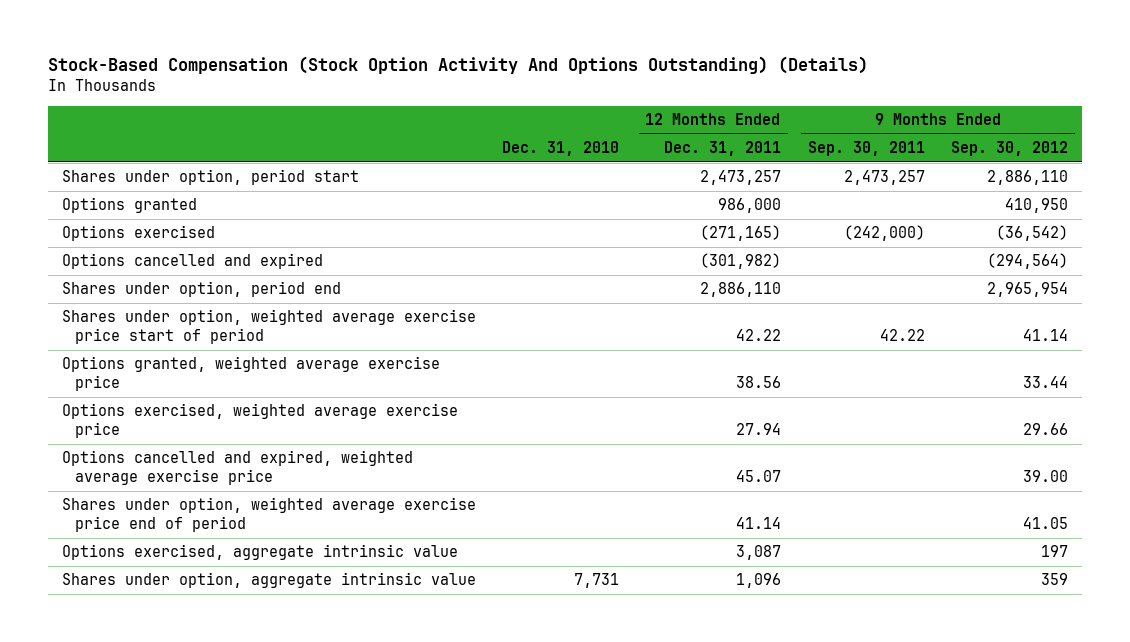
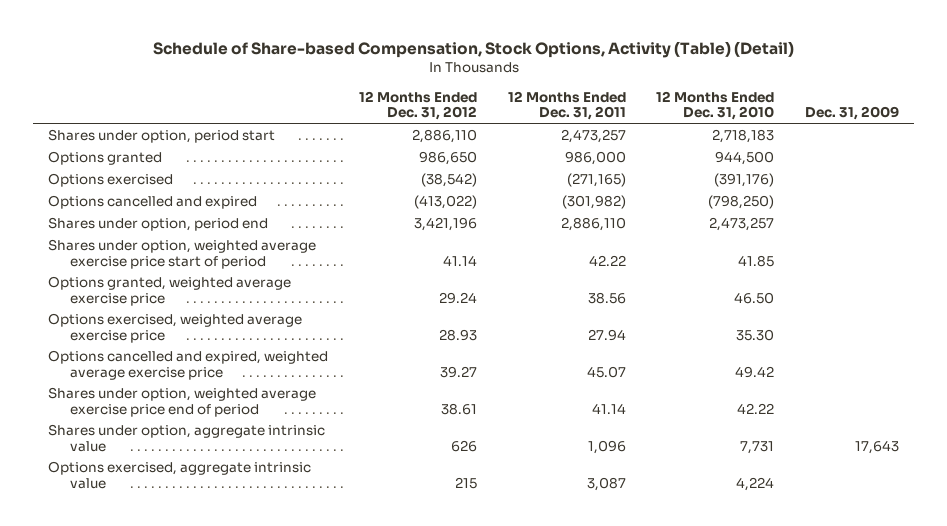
- Stock-Based Compensation (Stock Option Activity And Options Outstanding) (Details)
+ Schedule of Share-based Compensation, Stock Options, Activity (Table) (Detail)
- | Dec. 31, 2010 | 12 Months Ended Dec. 31, 2011 | 9 Months Ended Sep. 30, 2011 | 9 Months Ended Sep. 30, 2012
+ | 12 Months Ended Dec. 31, 2012 | 12 Months Ended Dec. 31, 2011 | 12 Months Ended Dec. 31, 2010 | Dec. 31, 2009
moved down: Options exercised, aggregate intrinsic value | 215 | 3,087 | 4,224 |

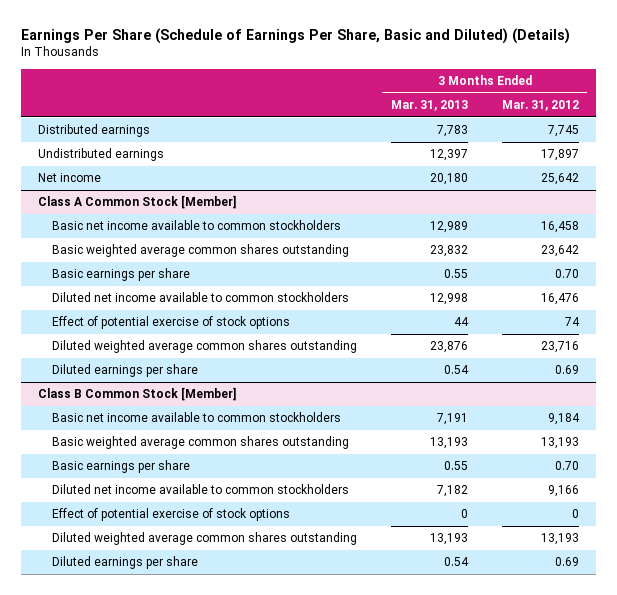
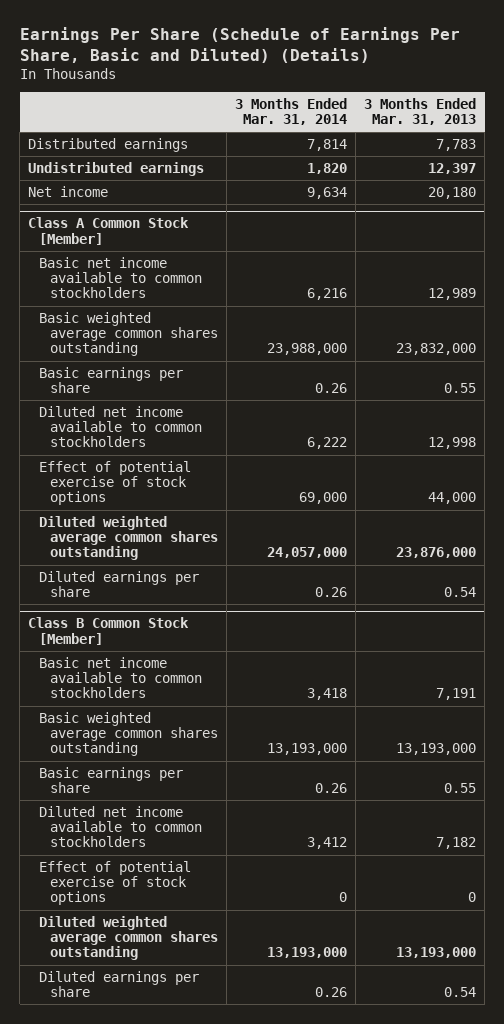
- | 3 Months Ended Mar. 31, 2013 | 3 Months Ended Mar. 31, 2012
+ | 3 Months Ended Mar. 31, 2014 | 3 Months Ended Mar. 31, 2013
@ Class A Common Stock [Member]
- Basic weighted average common shares outstanding | 23,832 | 23,642
+ Basic weighted average common shares outstanding | 23,988,000 | 23,832,000
- Effect of potential exercise of stock options | 44 | 74
- Diluted weighted average common shares outstanding | 23,876 | 23,716
+ Effect of potential exercise of stock options | 69,000 | 44,000
+ Diluted weighted average common shares outstanding | 24,057,000 | 23,876,000
@ Class B Common Stock [Member]
- Basic weighted average common shares outstanding | 13,193 | 13,193
+ Basic weighted average common shares outstanding | 13,193,000 | 13,193,000
- Diluted weighted average common shares outstanding | 13,193 | 13,193
+ Diluted weighted average common shares outstanding | 13,193,000 | 13,193,000

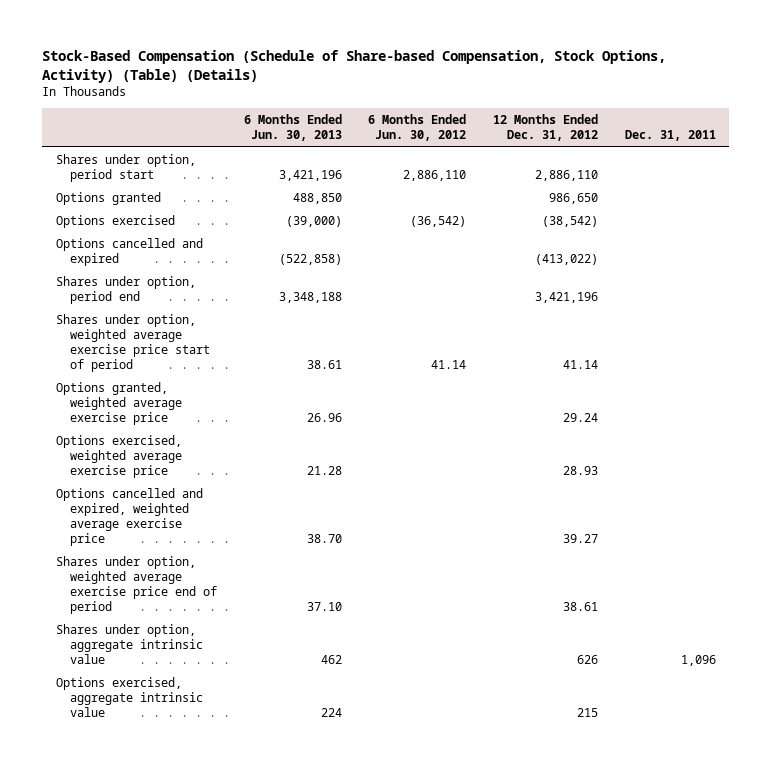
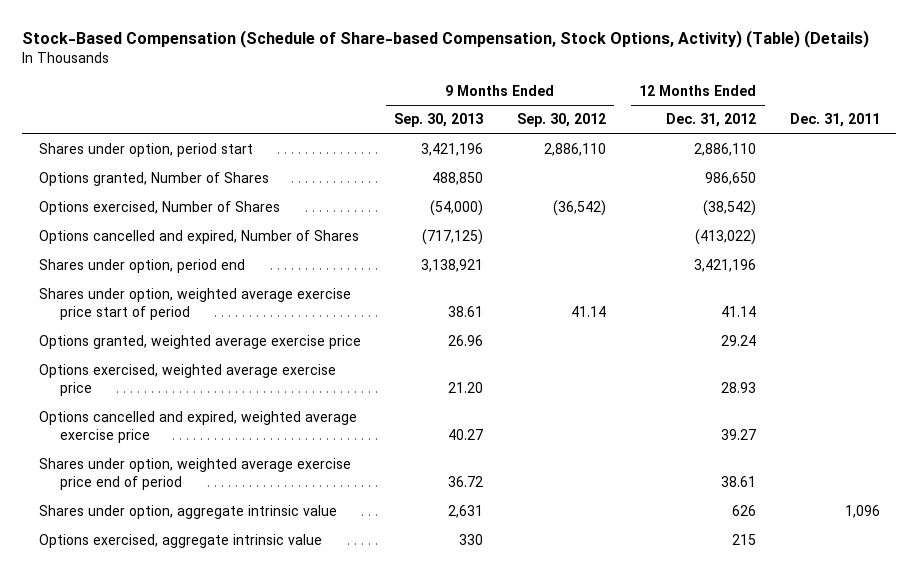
- | 6 Months Ended Jun. 30, 2013 | 6 Months Ended Jun. 30, 2012 | 12 Months Ended Dec. 31, 2012 | Dec. 31, 2011
+ | 9 Months Ended Sep. 30, 2013 | 9 Months Ended Sep. 30, 2012 | 12 Months Ended Dec. 31, 2012 | Dec. 31, 2011
- Options granted | 488,850 | | 986,650 |
- Options exercised | (39,000) | (36,542) | (38,542) |
- Options cancelled and expired | (522,858) | | (413,022) |
+ Options granted, Number of Shares | 488,850 | | 986,650 |
+ Options exercised, Number of Shares | (54,000) | (36,542) | (38,542) |
+ Options cancelled and expired, Number of Shares | (717,125) | | (413,022) |

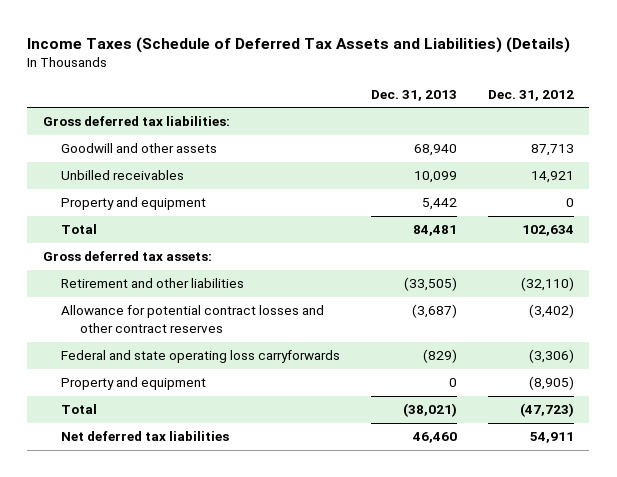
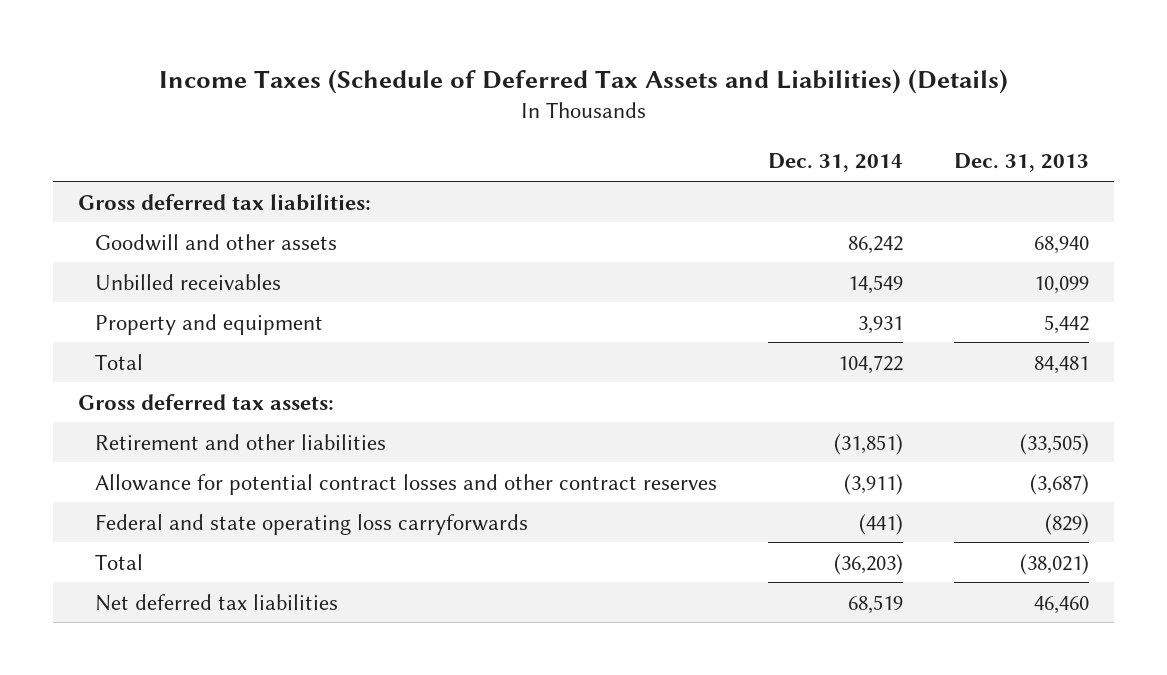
- | Dec. 31, 2013 | Dec. 31, 2012
+ | Dec. 31, 2014 | Dec. 31, 2013
- Property and equipment | 0 | (8,905)

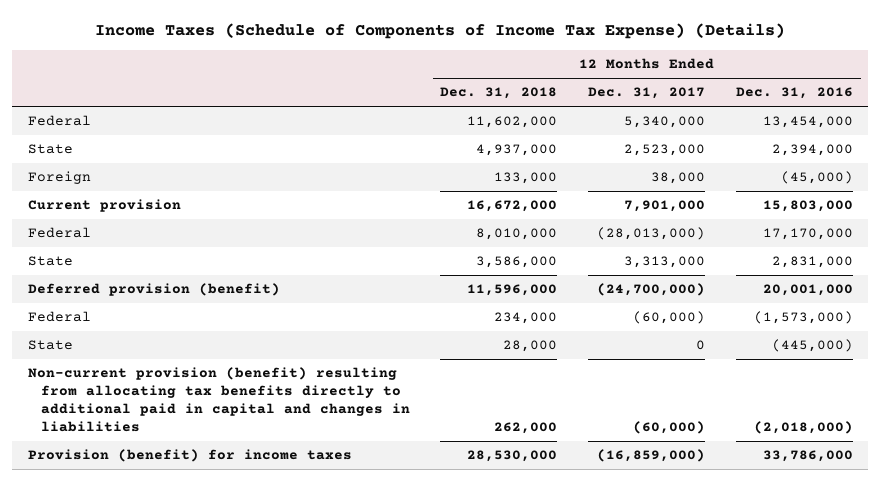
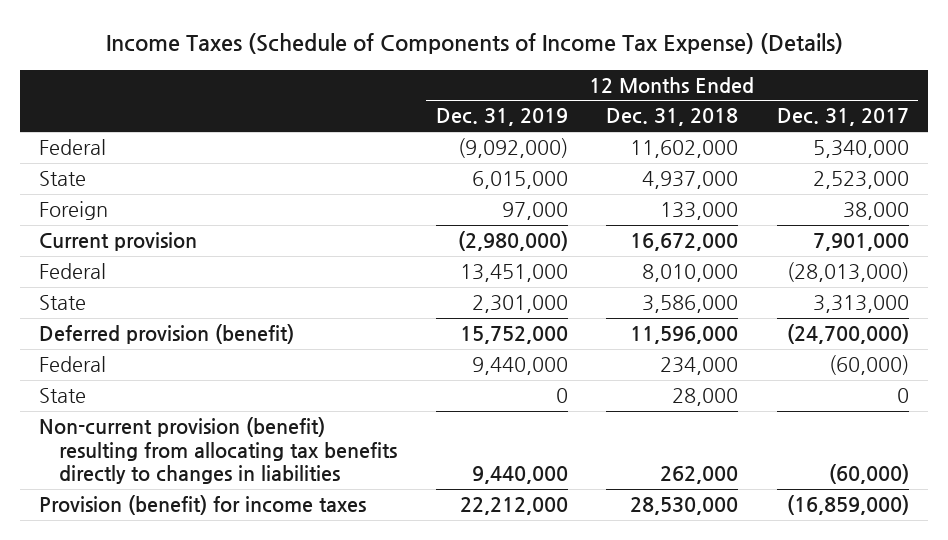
- | 12 Months Ended Dec. 31, 2018 | 12 Months Ended Dec. 31, 2017 | 12 Months Ended Dec. 31, 2016
+ | 12 Months Ended Dec. 31, 2019 | 12 Months Ended Dec. 31, 2018 | 12 Months Ended Dec. 31, 2017
- Non-current provision (benefit) resulting from allocating tax benefits directly to additional paid in capital and changes in liabilities | 262,000 | (60,000) | (2,018,000)
+ Non-current provision (benefit) resulting from allocating tax benefits directly to changes in liabilities | 9,440,000 | 262,000 | (60,000)

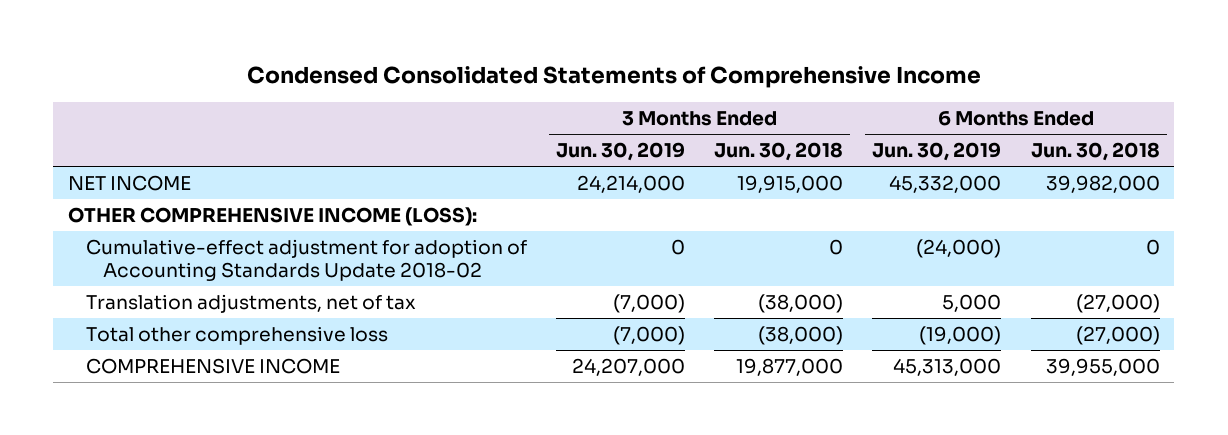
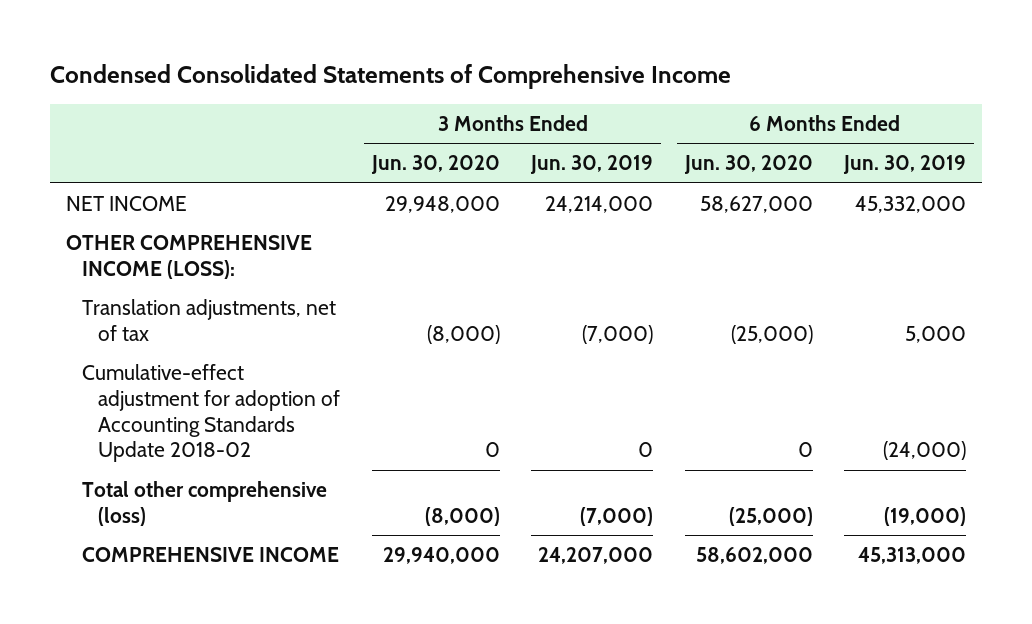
- | 3 Months Ended Jun. 30, 2019 | 3 Months Ended Jun. 30, 2018 | 6 Months Ended Jun. 30, 2019 | 6 Months Ended Jun. 30, 2018
+ | 3 Months Ended Jun. 30, 2020 | 3 Months Ended Jun. 30, 2019 | 6 Months Ended Jun. 30, 2020 | 6 Months Ended Jun. 30, 2019
- Total other comprehensive loss | (7,000) | (38,000) | (19,000) | (27,000)
moved down: Cumulative-effect adjustment for adoption of Accounting Standards Update 2018-02 | 0 | 0 | 0 | (24,000)
+ Total other comprehensive (loss) | (8,000) | (7,000) | (25,000) | (19,000)

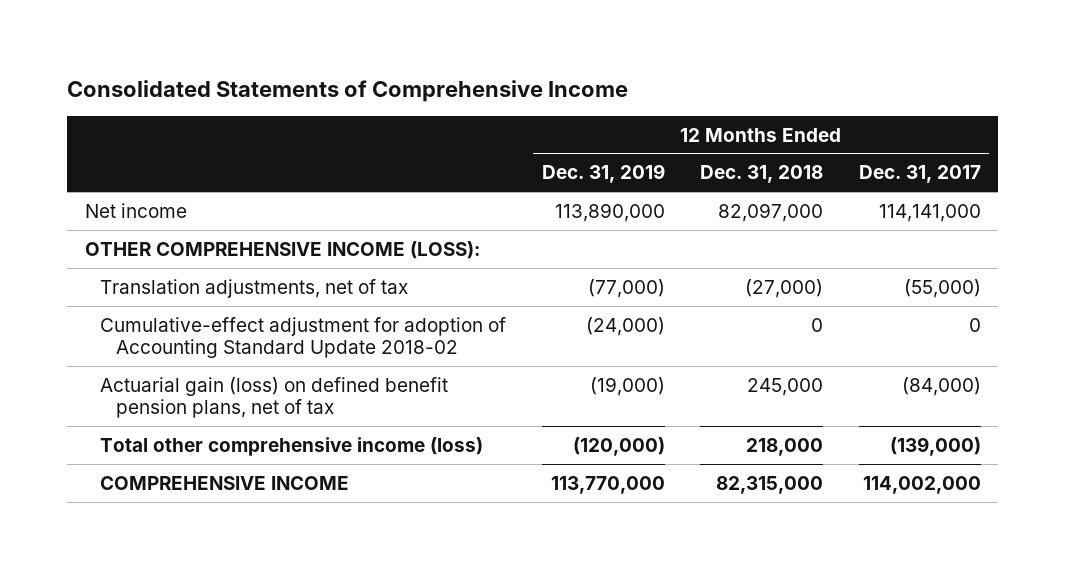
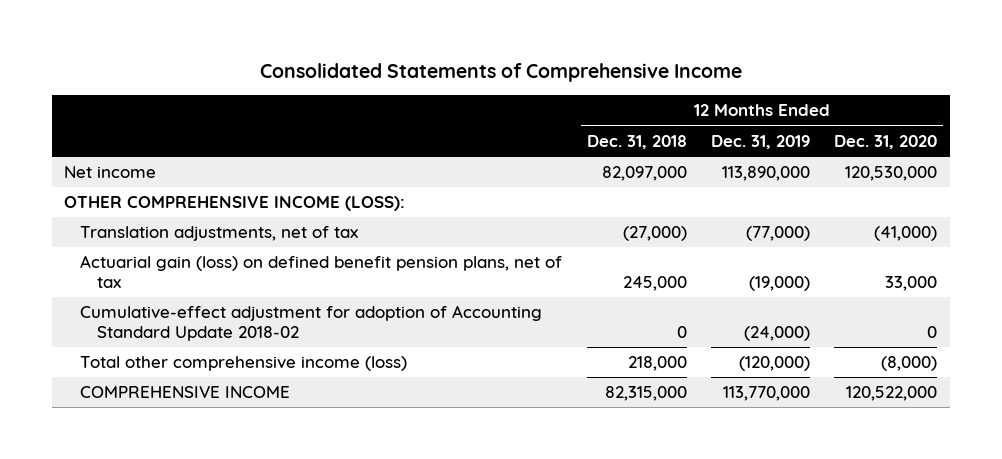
- | 12 Months Ended Dec. 31, 2019 | 12 Months Ended Dec. 31, 2018 | 12 Months Ended Dec. 31, 2017
+ | 12 Months Ended Dec. 31, 2018 | 12 Months Ended Dec. 31, 2019 | 12 Months Ended Dec. 31, 2020
moved down: Cumulative-effect adjustment for adoption of Accounting Standard Update 2018-02 | 0 | (24,000) | 0

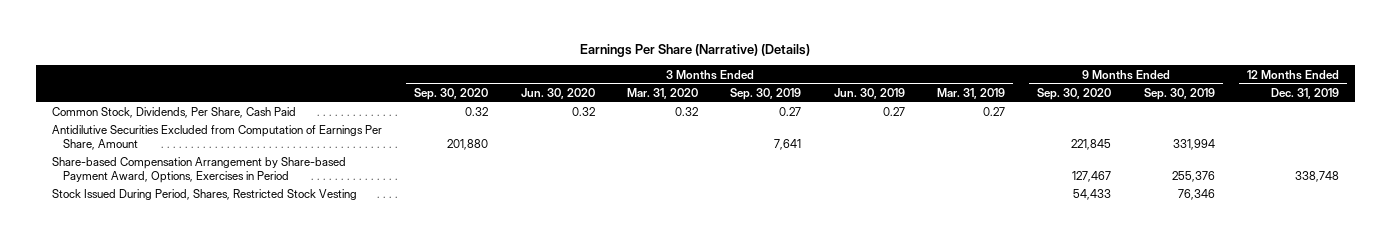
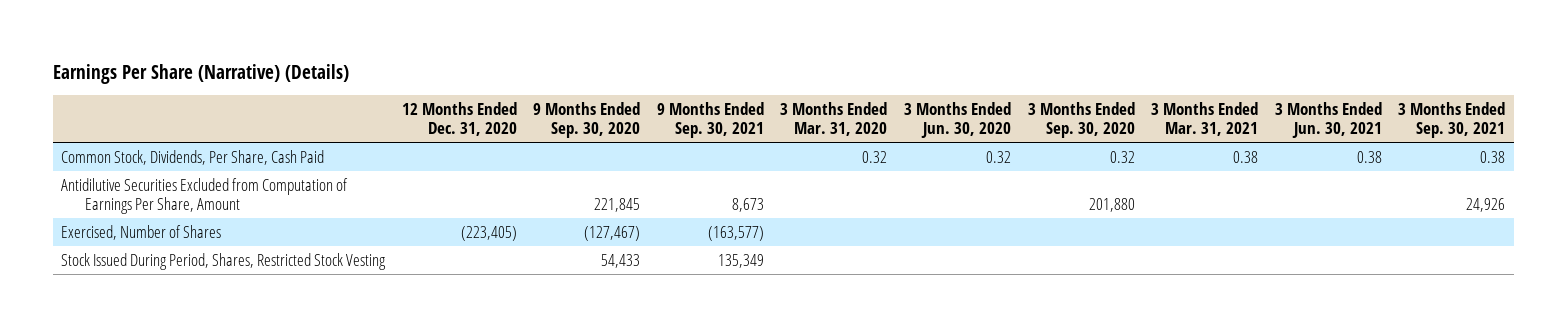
- | 3 Months Ended Sep. 30, 2020 | 3 Months Ended Jun. 30, 2020 | 3 Months Ended Mar. 31, 2020 | 3 Months Ended Sep. 30, 2019 | 3 Months Ended Jun. 30, 2019 | 3 Months Ended Mar. 31, 2019 | 9 Months Ended Sep. 30, 2020 | 9 Months Ended Sep. 30, 2019 | 12 Months Ended Dec. 31, 2019
+ | 12 Months Ended Dec. 31, 2020 | 9 Months Ended Sep. 30, 2020 | 9 Months Ended Sep. 30, 2021 | 3 Months Ended Mar. 31, 2020 | 3 Months Ended Jun. 30, 2020 | 3 Months Ended Sep. 30, 2020 | 3 Months Ended Mar. 31, 2021 | 3 Months Ended Jun. 30, 2021 | 3 Months Ended Sep. 30, 2021
- Share-based Compensation Arrangement by Share-based Payment Award, Options, Exercises in Period | | | | | | | 127,467 | 255,376 | 338,748
+ Exercised, Number of Shares | (223,405) | (127,467) | (163,577) | | | | | |

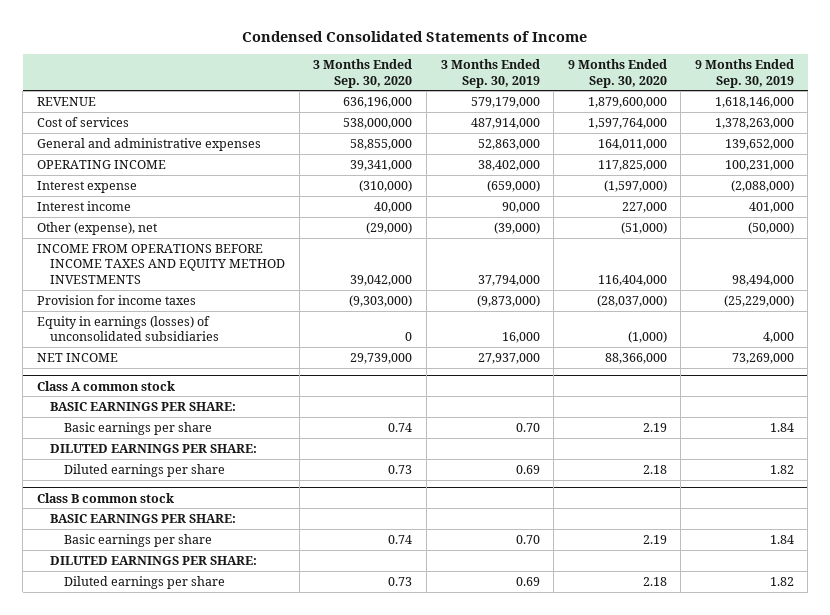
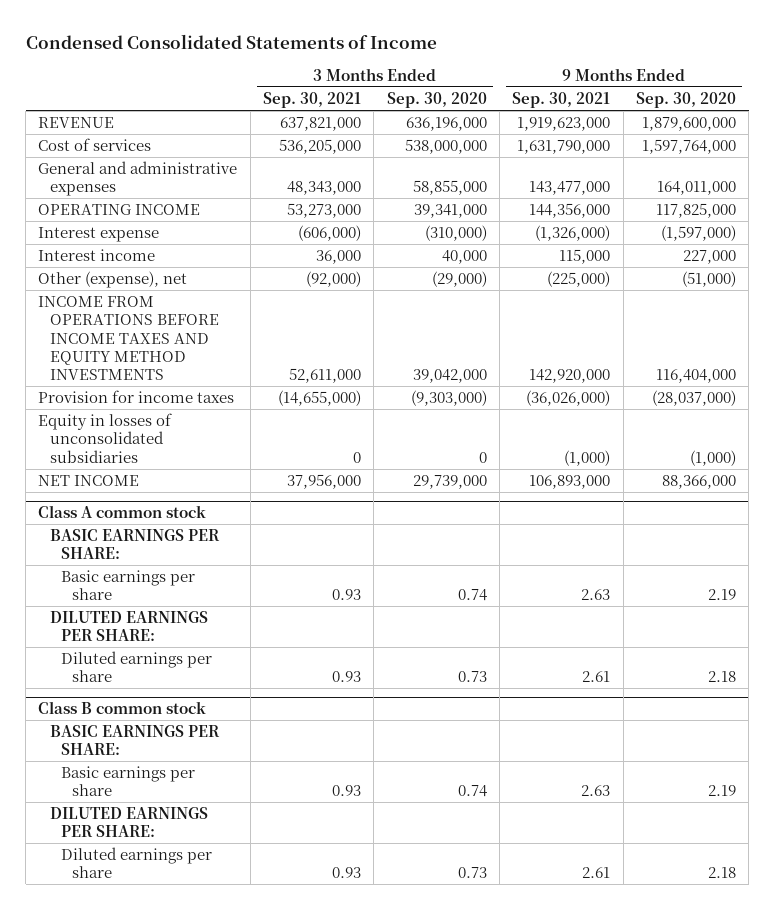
- | 3 Months Ended Sep. 30, 2020 | 3 Months Ended Sep. 30, 2019 | 9 Months Ended Sep. 30, 2020 | 9 Months Ended Sep. 30, 2019
+ | 3 Months Ended Sep. 30, 2021 | 3 Months Ended Sep. 30, 2020 | 9 Months Ended Sep. 30, 2021 | 9 Months Ended Sep. 30, 2020
- Equity in earnings (losses) of unconsolidated subsidiaries | 0 | 16,000 | (1,000) | 4,000
+ Equity in losses of unconsolidated subsidiaries | 0 | 0 | (1,000) | (1,000)

